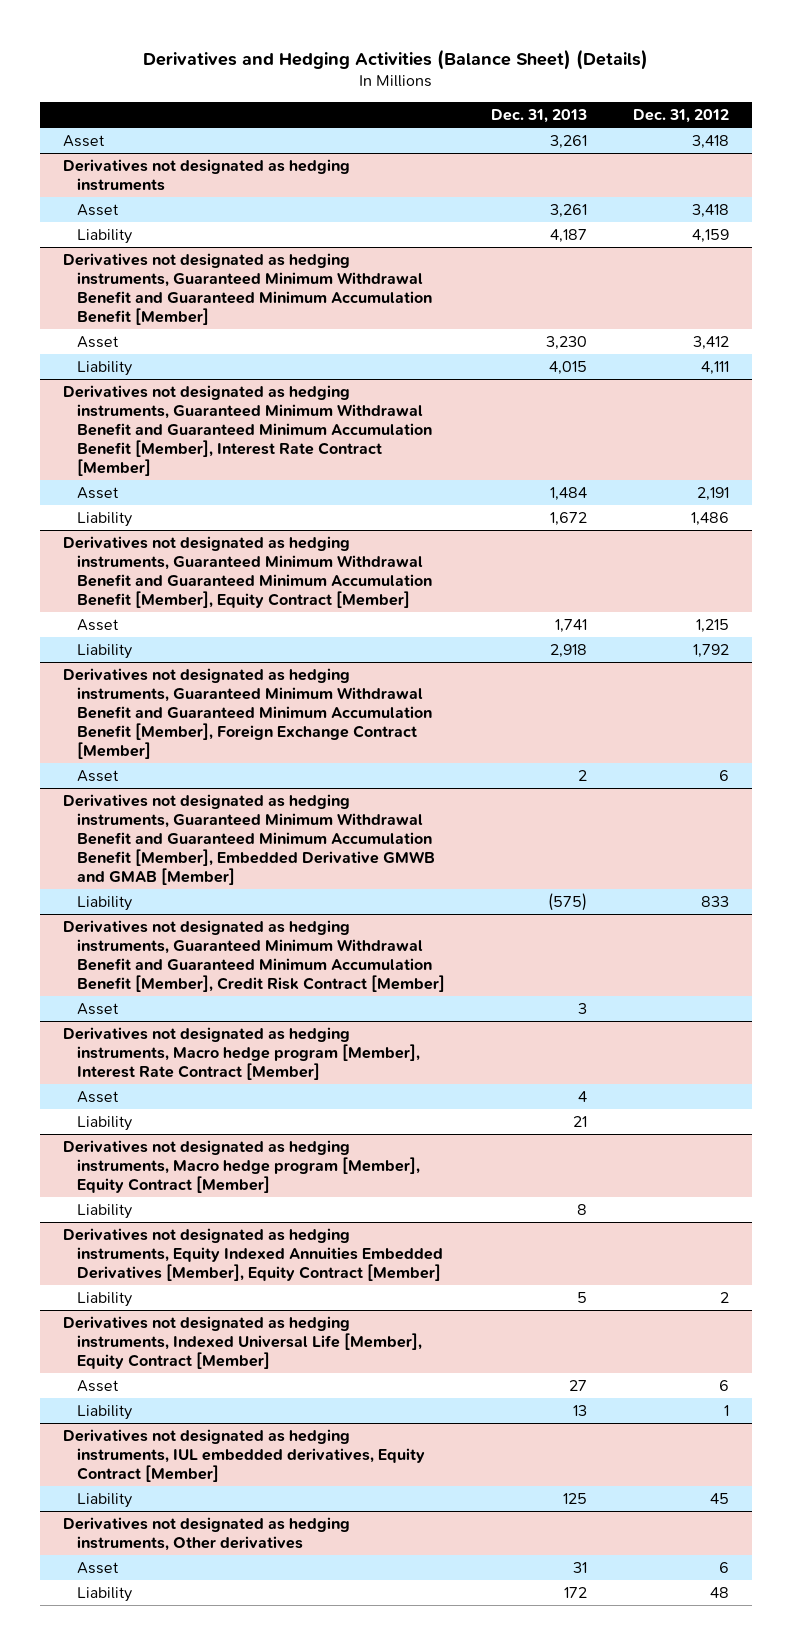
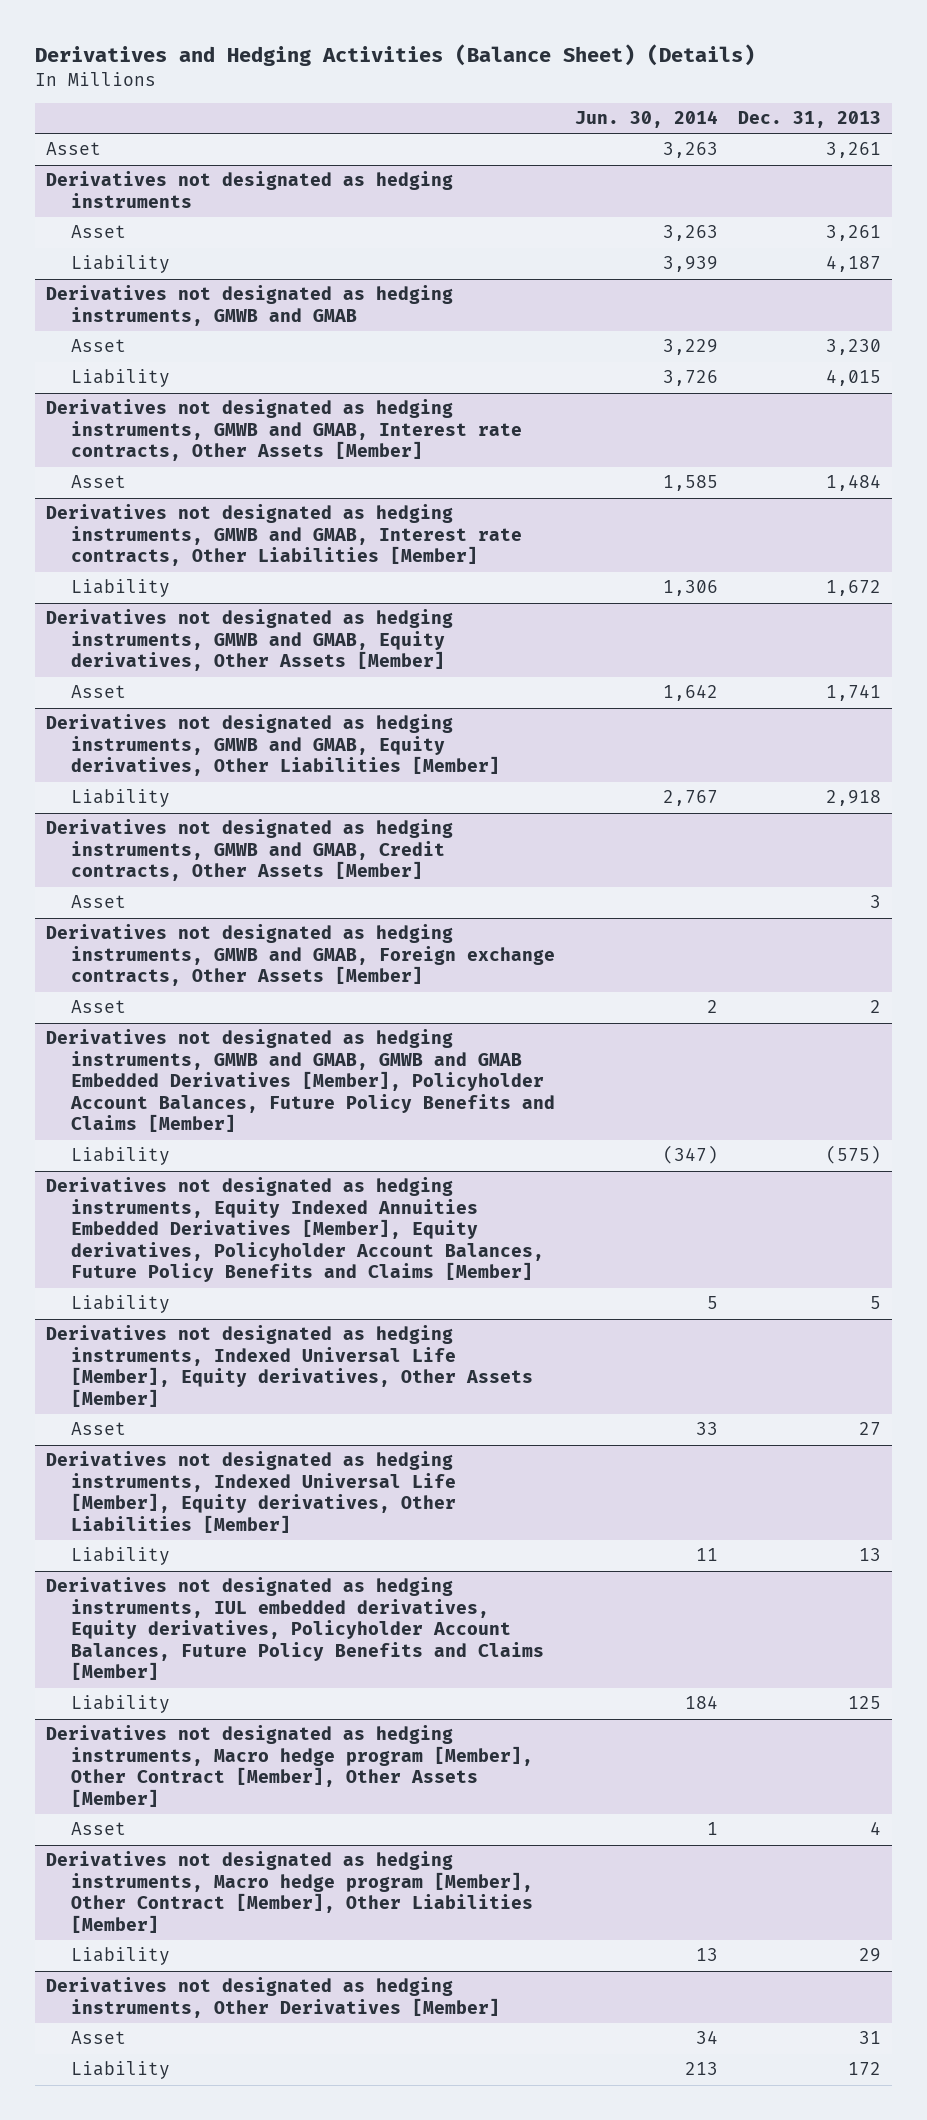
- | Dec. 31, 2013 | Dec. 31, 2012
+ | Jun. 30, 2014 | Dec. 31, 2013
- Derivatives not designated as hedging instruments, Guaranteed Minimum Withdrawal Benefit and Guaranteed Minimum Accumulation Benefit [Member]
+ Derivatives not designated as hedging instruments, GMWB and GMAB
- Derivatives not designated as hedging instruments, Guaranteed Minimum Withdrawal Benefit and Guaranteed Minimum Accumulation Benefit [Member], Interest Rate Contract [Member]
+ Derivatives not designated as hedging instruments, GMWB and GMAB, Interest rate contracts, Other Assets [Member]
+ Derivatives not designated as hedging instruments, GMWB and GMAB, Interest rate contracts, Other Liabilities [Member]
- Derivatives not designated as hedging instruments, Guaranteed Minimum Withdrawal Benefit and Guaranteed Minimum Accumulation Benefit [Member], Equity Contract [Member]
+ Derivatives not designated as hedging instruments, GMWB and GMAB, Equity derivatives, Other Assets [Member]
+ Derivatives not designated as hedging instruments, GMWB and GMAB, Equity derivatives, Other Liabilities [Member]
- Derivatives not designated as hedging instruments, Guaranteed Minimum Withdrawal Benefit and Guaranteed Minimum Accumulation Benefit [Member], Foreign Exchange Contract [Member]
+ Derivatives not designated as hedging instruments, GMWB and GMAB, Credit contracts, Other Assets [Member]
+ Asset | | 3
+ Derivatives not designated as hedging instruments, GMWB and GMAB, Foreign exchange contracts, Other Assets [Member]
- Derivatives not designated as hedging instruments, Guaranteed Minimum Withdrawal Benefit and Guaranteed Minimum Accumulation Benefit [Member], Embedded Derivative GMWB and GMAB [Member]
+ Derivatives not designated as hedging instruments, GMWB and GMAB, GMWB and GMAB Embedded Derivatives [Member], Policyholder Account Balances, Future Policy Benefits and Claims [Member]
- Derivatives not designated as hedging instruments, Guaranteed Minimum Withdrawal Benefit and Guaranteed Minimum Accumulation Benefit [Member], Credit Risk Contract [Member]
- Asset | 3 |
- Derivatives not designated as hedging instruments, Macro hedge program [Member], Interest Rate Contract [Member]
- Asset | 4 |
- Liability | 21 |
- Derivatives not designated as hedging instruments, Macro hedge program [Member], Equity Contract [Member]
- Liability | 8 |
- Derivatives not designated as hedging instruments, Equity Indexed Annuities Embedded Derivatives [Member], Equity Contract [Member]
+ Derivatives not designated as hedging instruments, Equity Indexed Annuities Embedded Derivatives [Member], Equity derivatives, Policyholder Account Balances, Future Policy Benefits and Claims [Member]
- Derivatives not designated as hedging instruments, Indexed Universal Life [Member], Equity Contract [Member]
+ Derivatives not designated as hedging instruments, Indexed Universal Life [Member], Equity derivatives, Other Assets [Member]
+ Derivatives not designated as hedging instruments, Indexed Universal Life [Member], Equity derivatives, Other Liabilities [Member]
- Derivatives not designated as hedging instruments, IUL embedded derivatives, Equity Contract [Member]
+ Derivatives not designated as hedging instruments, IUL embedded derivatives, Equity derivatives, Policyholder Account Balances, Future Policy Benefits and Claims [Member]
- Derivatives not designated as hedging instruments, Other derivatives
+ Derivatives not designated as hedging instruments, Macro hedge program [Member], Other Contract [Member], Other Assets [Member]
+ Asset | 1 | 4
+ Derivatives not designated as hedging instruments, Macro hedge program [Member], Other Contract [Member], Other Liabilities [Member]
+ Liability | 13 | 29
+ Derivatives not designated as hedging instruments, Other Derivatives [Member]

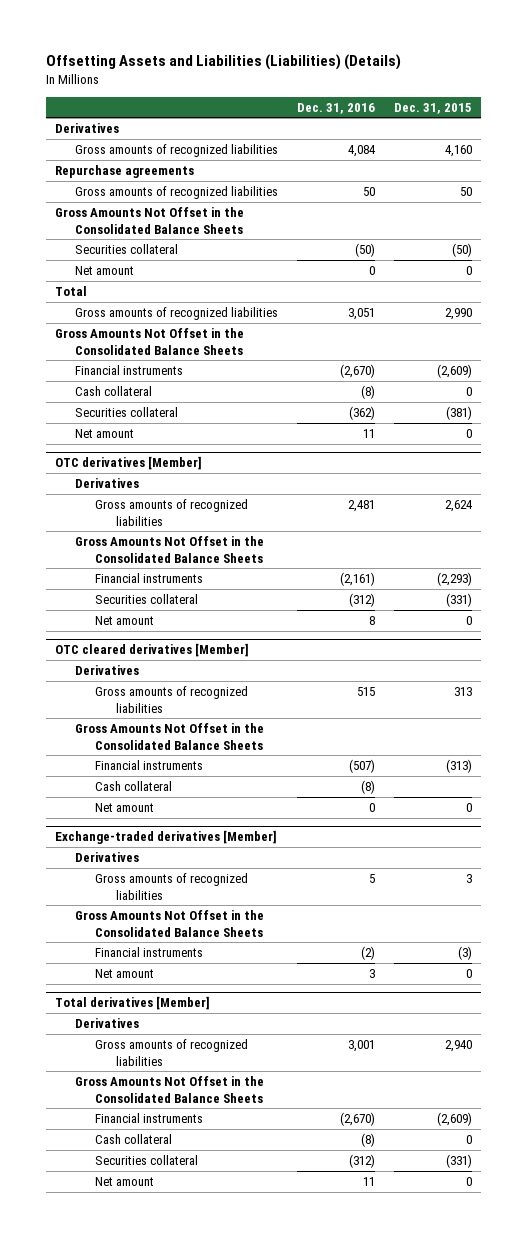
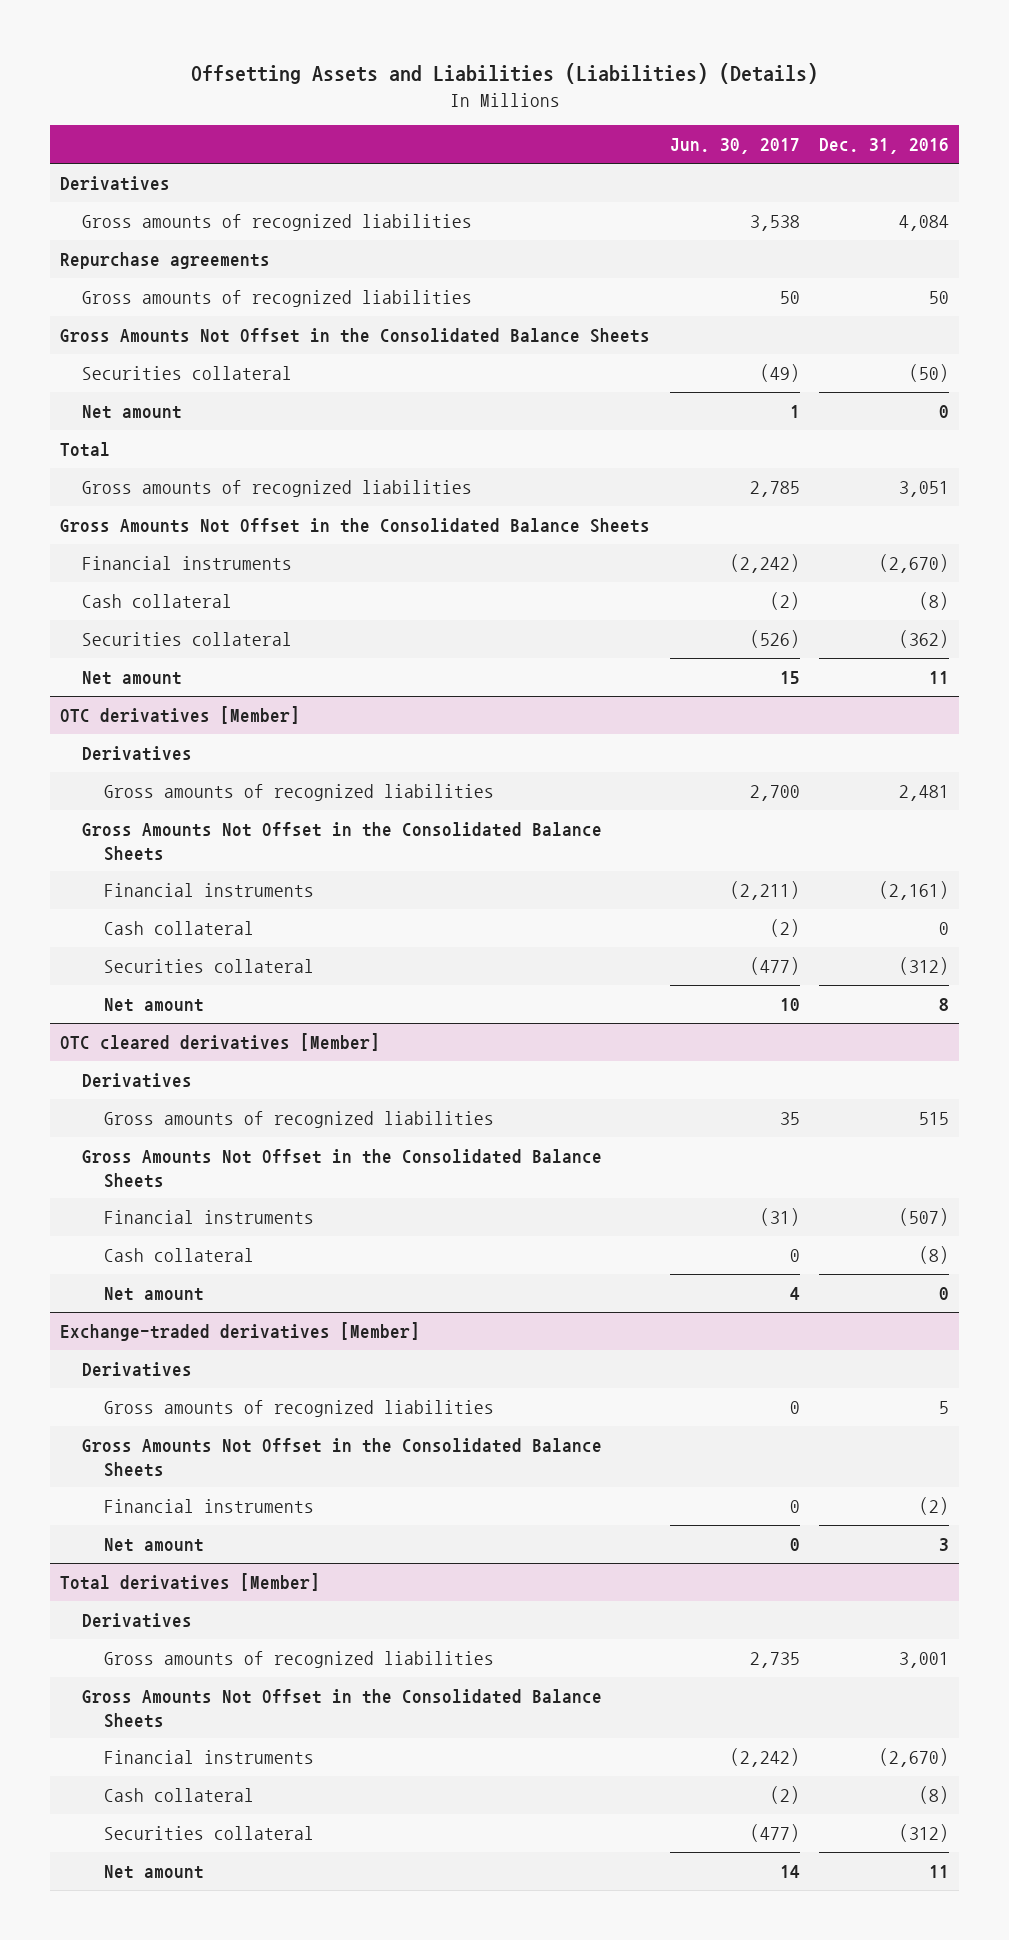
- | Dec. 31, 2016 | Dec. 31, 2015
+ | Jun. 30, 2017 | Dec. 31, 2016
@ OTC derivatives [Member]
+ Cash collateral | (2) | 0

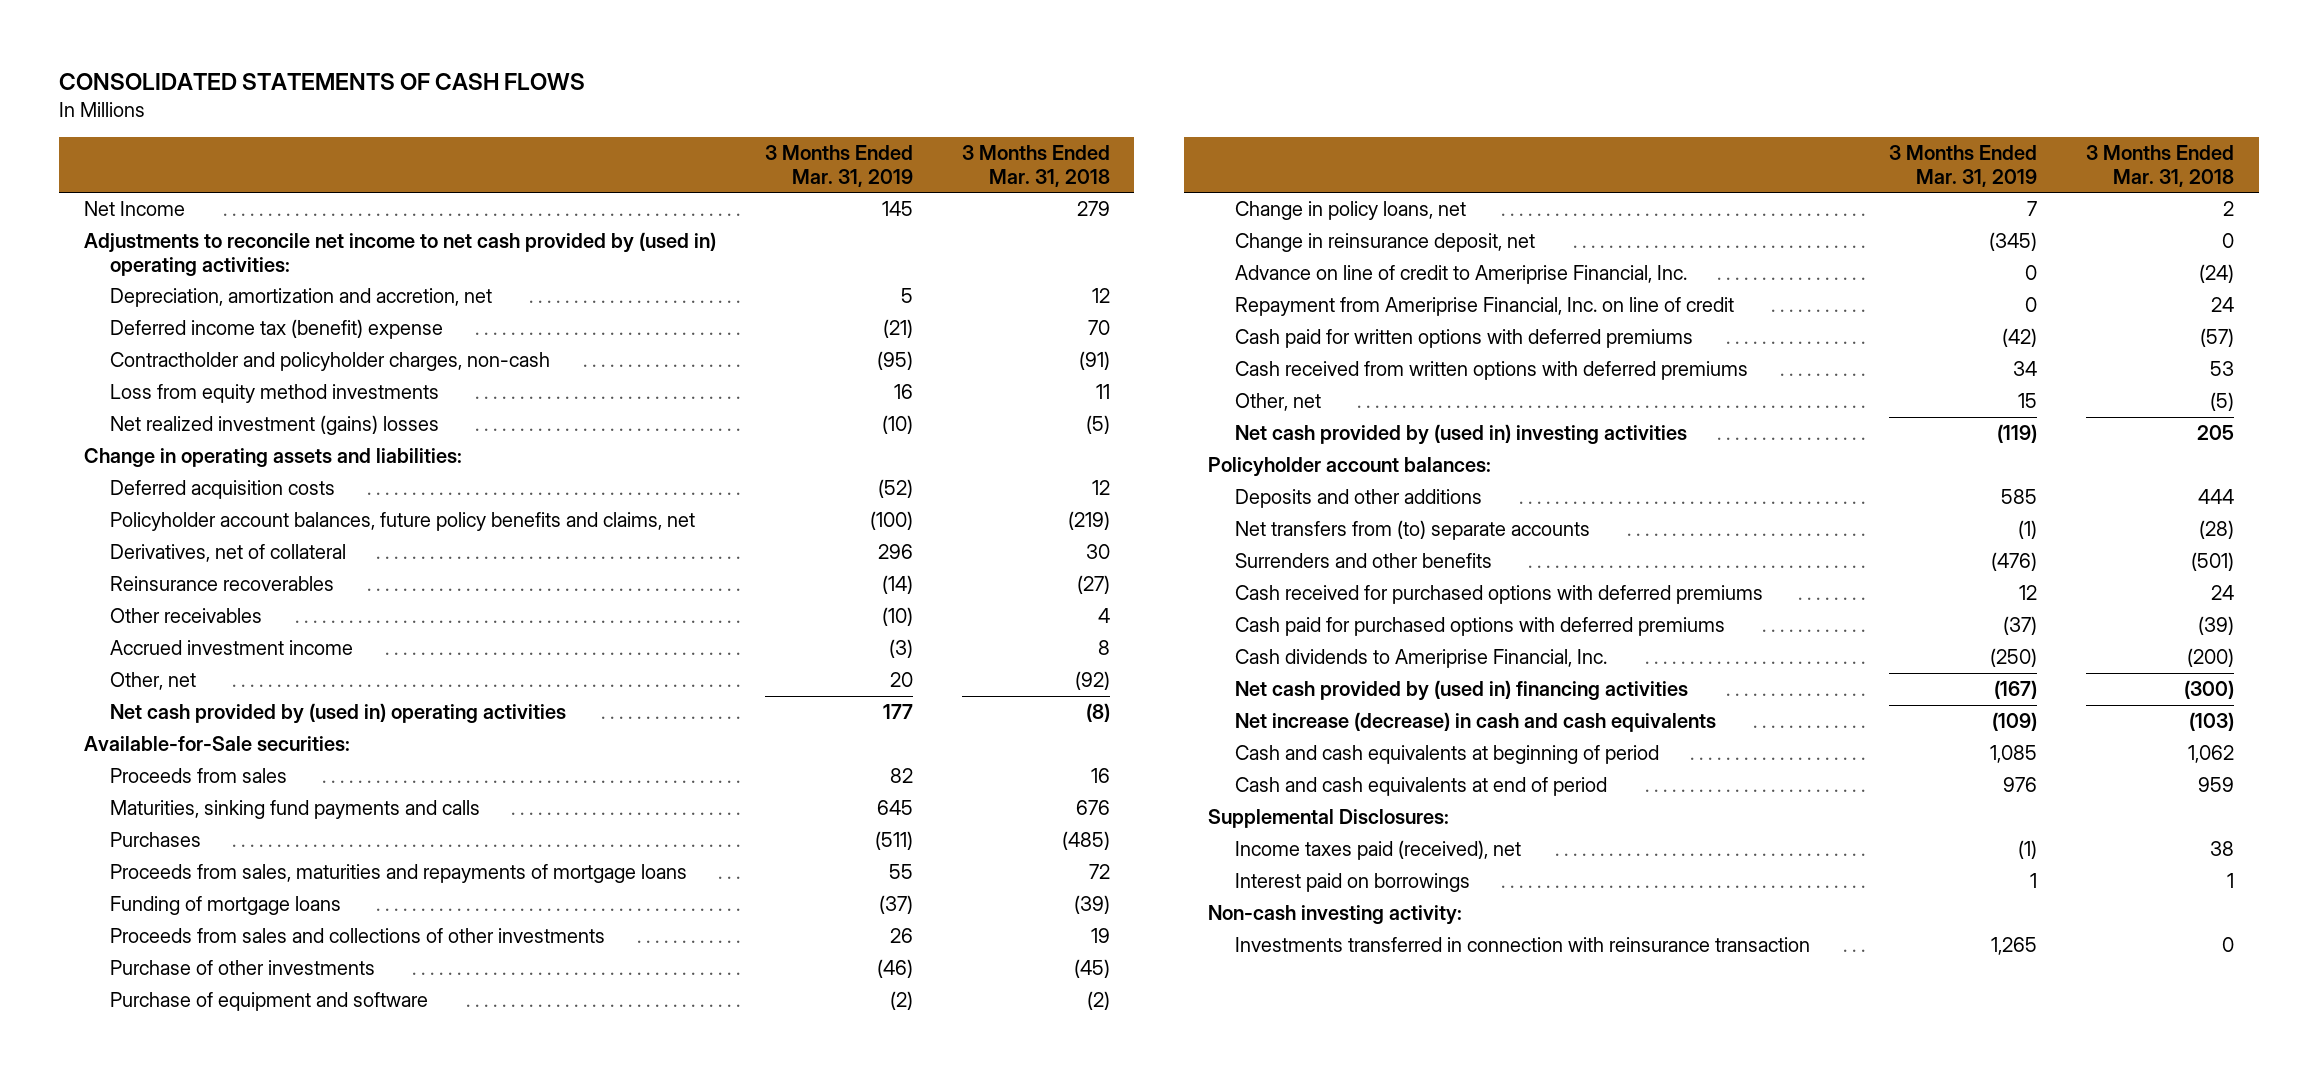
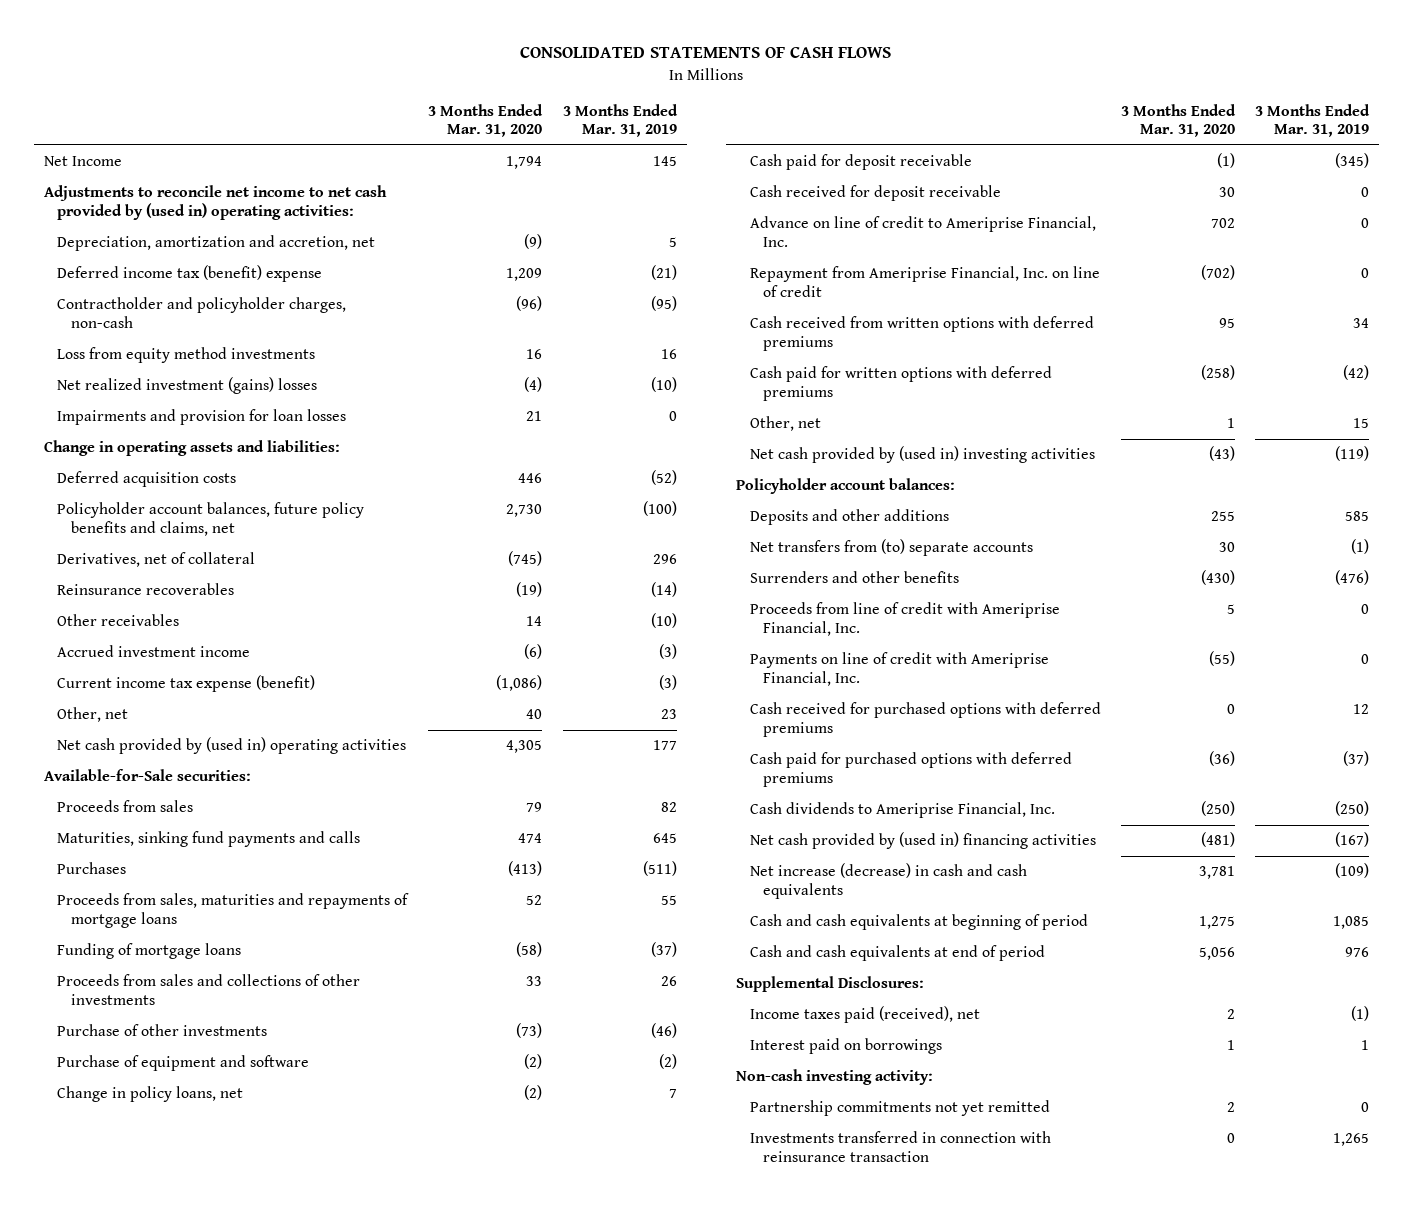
- | 3 Months Ended Mar. 31, 2019 | 3 Months Ended Mar. 31, 2018
+ | 3 Months Ended Mar. 31, 2020 | 3 Months Ended Mar. 31, 2019
+ Impairments and provision for loan losses | 21 | 0
- Other, net | 20 | (92)
+ Current income tax expense (benefit) | (1,086) | (3)
+ Other, net | 40 | 23
- Change in reinsurance deposit, net | (345) | 0
+ Cash paid for deposit receivable | (1) | (345)
+ Cash received for deposit receivable | 30 | 0
moved down: Cash paid for written options with deferred premiums | (258) | (42)
+ Proceeds from line of credit with Ameriprise Financial, Inc. | 5 | 0
+ Payments on line of credit with Ameriprise Financial, Inc. | (55) | 0
+ Partnership commitments not yet remitted | 2 | 0

